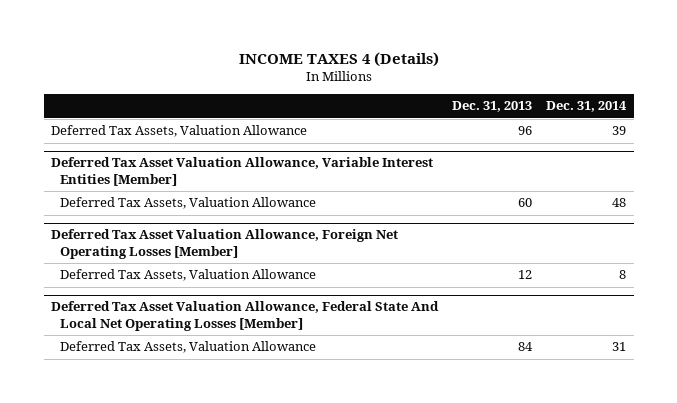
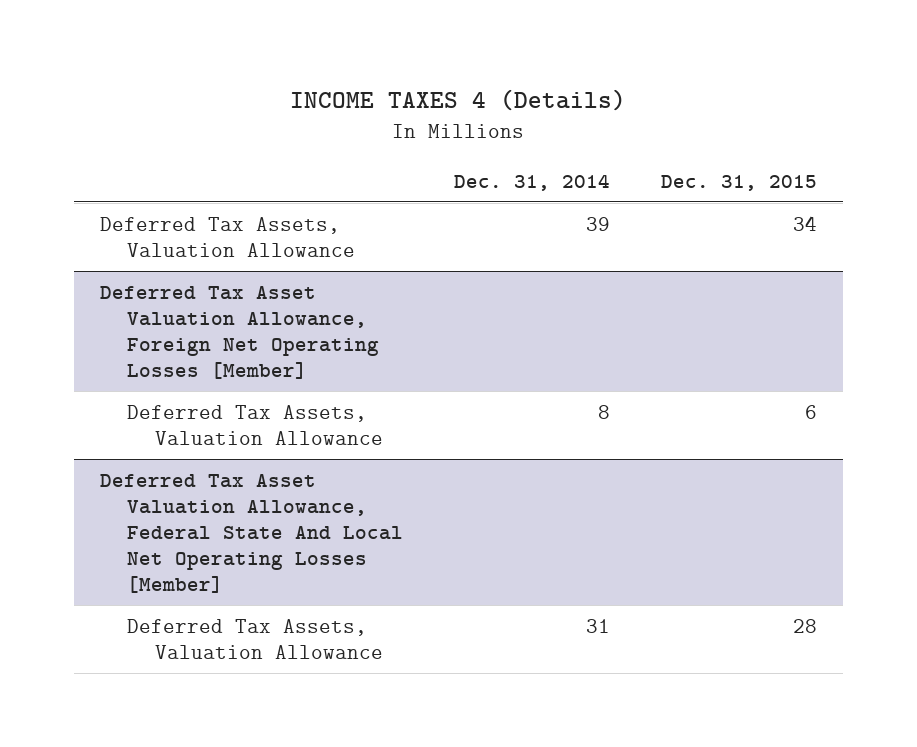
- | Dec. 31, 2013 | Dec. 31, 2014
+ | Dec. 31, 2014 | Dec. 31, 2015
- Deferred Tax Asset Valuation Allowance, Variable Interest Entities [Member]
- Deferred Tax Assets, Valuation Allowance | 60 | 48

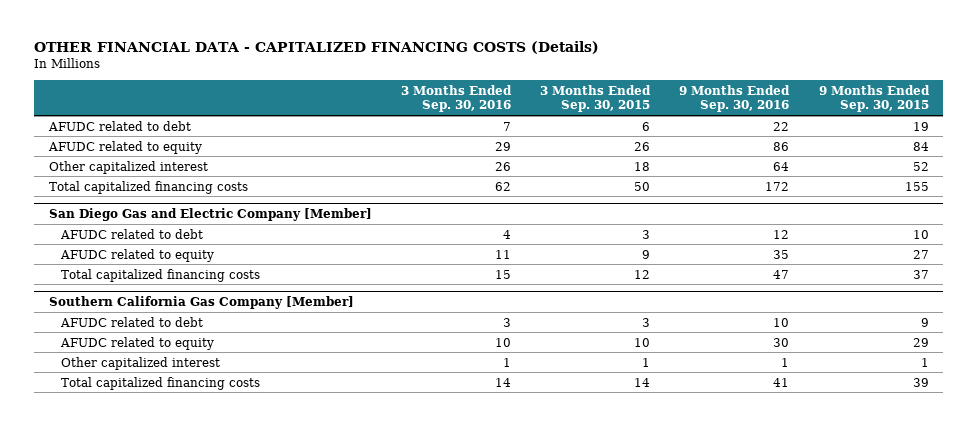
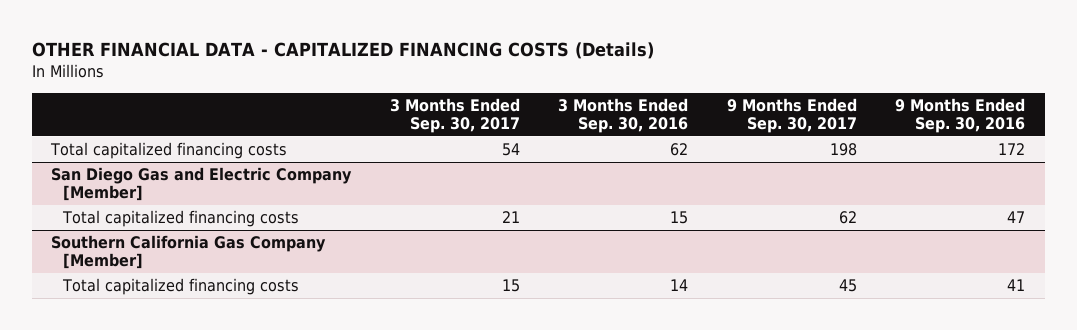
- | 3 Months Ended Sep. 30, 2016 | 3 Months Ended Sep. 30, 2015 | 9 Months Ended Sep. 30, 2016 | 9 Months Ended Sep. 30, 2015
+ | 3 Months Ended Sep. 30, 2017 | 3 Months Ended Sep. 30, 2016 | 9 Months Ended Sep. 30, 2017 | 9 Months Ended Sep. 30, 2016
- AFUDC related to debt | 7 | 6 | 22 | 19
- AFUDC related to equity | 29 | 26 | 86 | 84
- Other capitalized interest | 26 | 18 | 64 | 52
@ San Diego Gas and Electric Company [Member]
- AFUDC related to debt | 4 | 3 | 12 | 10
- AFUDC related to equity | 11 | 9 | 35 | 27
@ Southern California Gas Company [Member]
- AFUDC related to debt | 3 | 3 | 10 | 9
- AFUDC related to equity | 10 | 10 | 30 | 29
- Other capitalized interest | 1 | 1 | 1 | 1

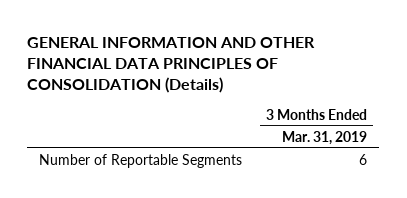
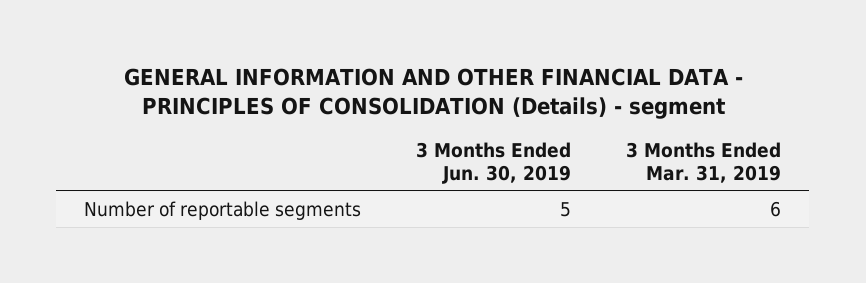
- GENERAL INFORMATION AND OTHER FINANCIAL DATA PRINCIPLES OF CONSOLIDATION (Details)
+ GENERAL INFORMATION AND OTHER FINANCIAL DATA - PRINCIPLES OF CONSOLIDATION (Details) - segment
- | 3 Months Ended Mar. 31, 2019
+ | 3 Months Ended Jun. 30, 2019 | 3 Months Ended Mar. 31, 2019
- Number of Reportable Segments | 6
+ Number of reportable segments | 5 | 6

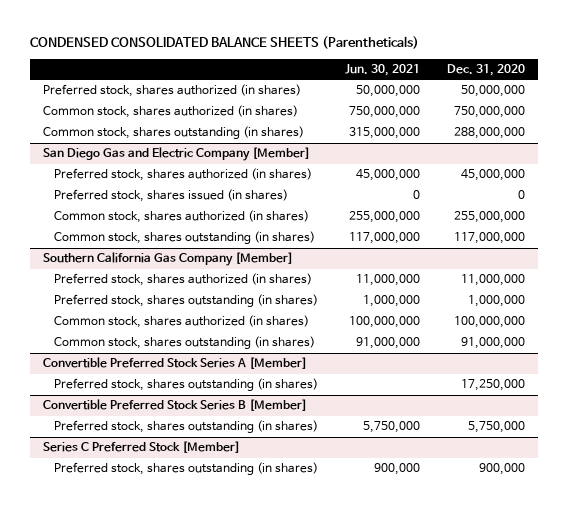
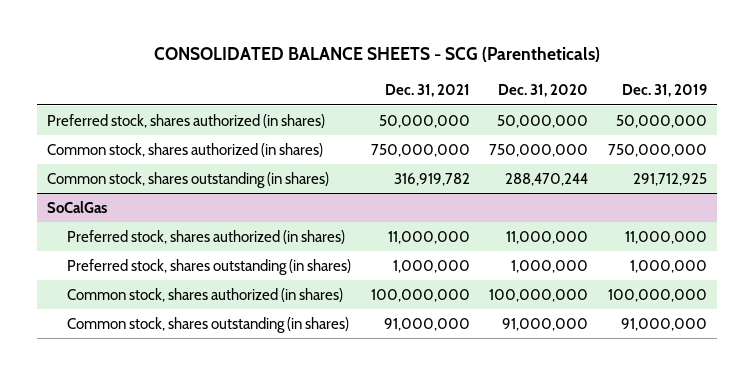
- CONDENSED CONSOLIDATED BALANCE SHEETS (Parentheticals)
+ CONSOLIDATED BALANCE SHEETS - SCG (Parentheticals)
- | Jun. 30, 2021 | Dec. 31, 2020
+ | Dec. 31, 2021 | Dec. 31, 2020 | Dec. 31, 2019
- Common stock, shares outstanding (in shares) | 315,000,000 | 288,000,000
- San Diego Gas and Electric Company [Member]
- Preferred stock, shares authorized (in shares) | 45,000,000 | 45,000,000
- Preferred stock, shares issued (in shares) | 0 | 0
- Common stock, shares authorized (in shares) | 255,000,000 | 255,000,000
- Common stock, shares outstanding (in shares) | 117,000,000 | 117,000,000
- Southern California Gas Company [Member]
+ Common stock, shares outstanding (in shares) | 316,919,782 | 288,470,244 | 291,712,925
+ SoCalGas
- Convertible Preferred Stock Series A [Member]
- Preferred stock, shares outstanding (in shares) | | 17,250,000
- Convertible Preferred Stock Series B [Member]
- Preferred stock, shares outstanding (in shares) | 5,750,000 | 5,750,000
- Series C Preferred Stock [Member]
- Preferred stock, shares outstanding (in shares) | 900,000 | 900,000

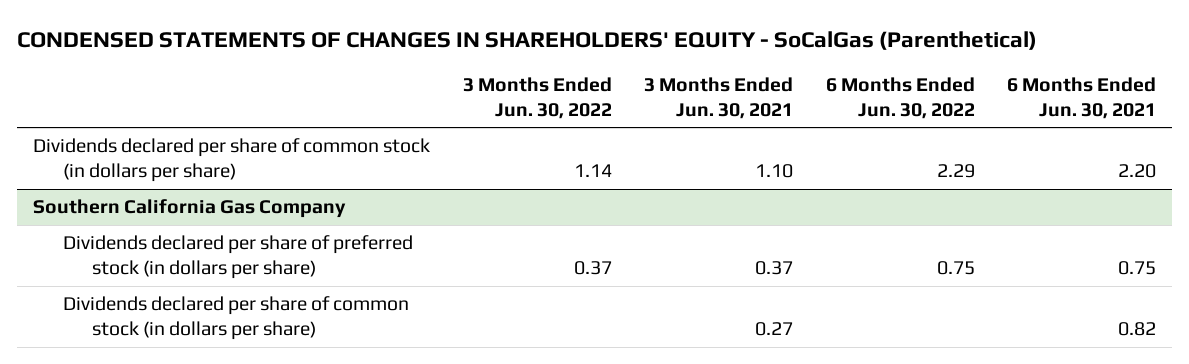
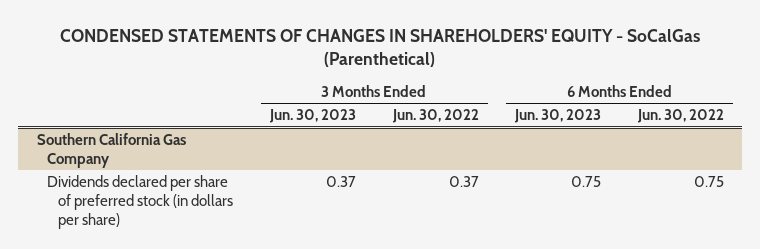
- | 3 Months Ended Jun. 30, 2022 | 3 Months Ended Jun. 30, 2021 | 6 Months Ended Jun. 30, 2022 | 6 Months Ended Jun. 30, 2021
+ | 3 Months Ended Jun. 30, 2023 | 3 Months Ended Jun. 30, 2022 | 6 Months Ended Jun. 30, 2023 | 6 Months Ended Jun. 30, 2022
- Dividends declared per share of common stock (in dollars per share) | 1.14 | 1.10 | 2.29 | 2.20
@ Southern California Gas Company
- Dividends declared per share of common stock (in dollars per share) | | 0.27 | | 0.82

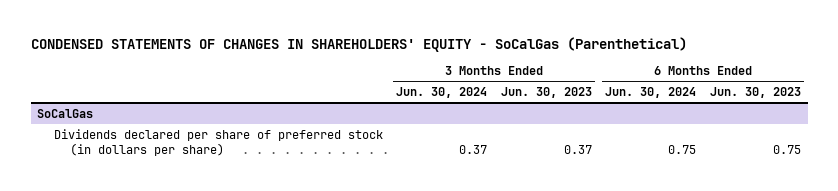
- | 3 Months Ended Jun. 30, 2023 | 3 Months Ended Jun. 30, 2022 | 6 Months Ended Jun. 30, 2023 | 6 Months Ended Jun. 30, 2022
+ | 3 Months Ended Jun. 30, 2024 | 3 Months Ended Jun. 30, 2023 | 6 Months Ended Jun. 30, 2024 | 6 Months Ended Jun. 30, 2023
- Southern California Gas Company
+ SoCalGas

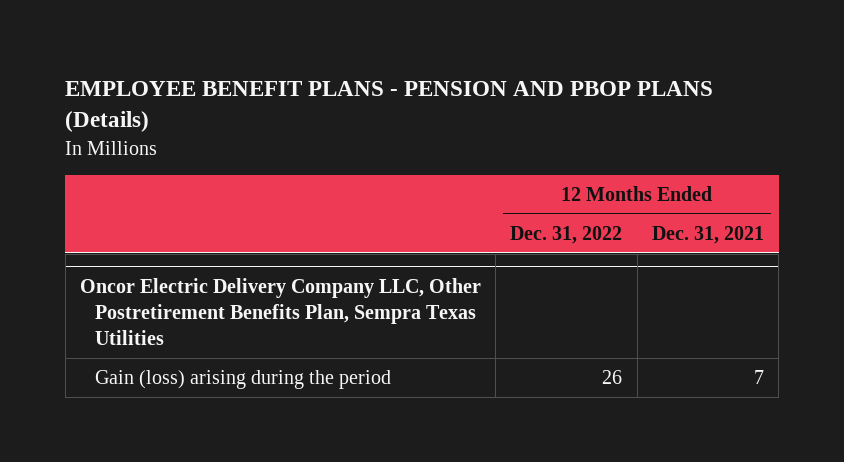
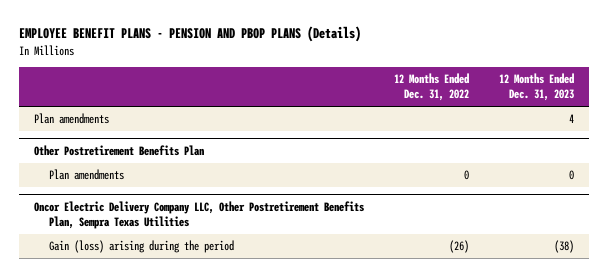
- | 12 Months Ended Dec. 31, 2022 | 12 Months Ended Dec. 31, 2021
+ | 12 Months Ended Dec. 31, 2022 | 12 Months Ended Dec. 31, 2023
+ Plan amendments | | 4
+ Other Postretirement Benefits Plan
+ Plan amendments | 0 | 0
@ Oncor Electric Delivery Company LLC, Other Postretirement Benefits Plan, Sempra Texas Utilities
- Gain (loss) arising during the period | 26 | 7
+ Gain (loss) arising during the period | (26) | (38)

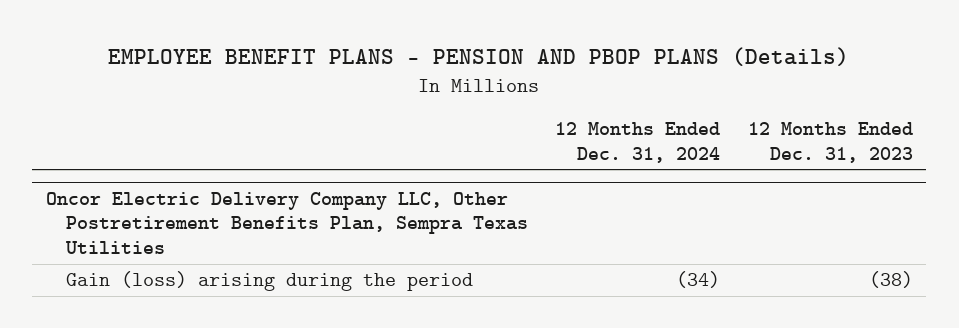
- | 12 Months Ended Dec. 31, 2022 | 12 Months Ended Dec. 31, 2023
+ | 12 Months Ended Dec. 31, 2024 | 12 Months Ended Dec. 31, 2023
- Plan amendments | | 4
- Other Postretirement Benefits Plan
- Plan amendments | 0 | 0

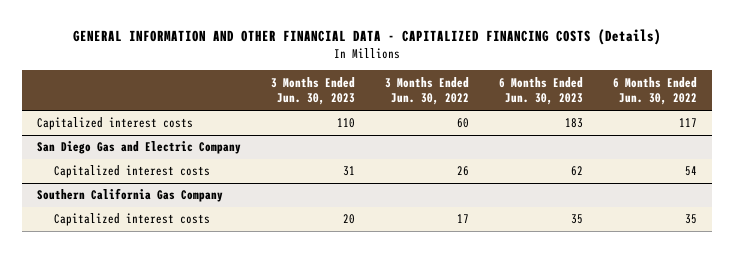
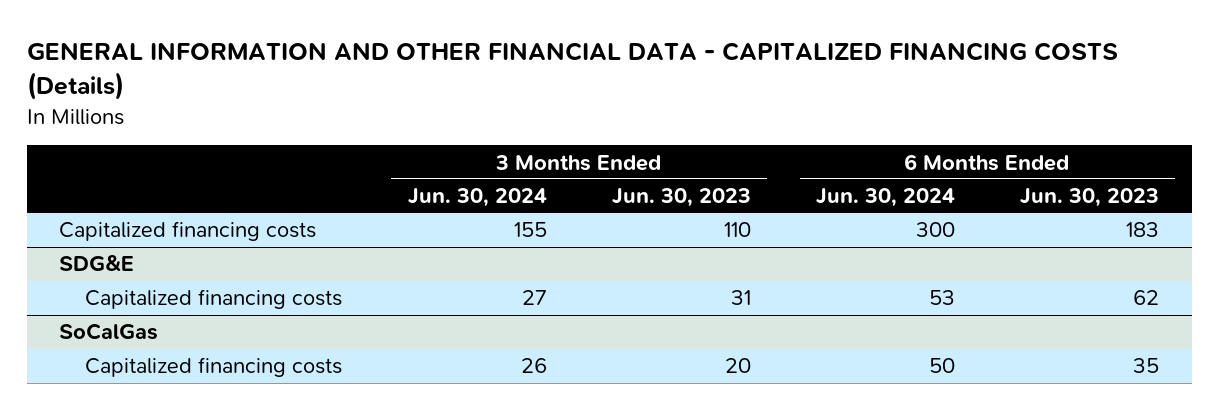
- | 3 Months Ended Jun. 30, 2023 | 3 Months Ended Jun. 30, 2022 | 6 Months Ended Jun. 30, 2023 | 6 Months Ended Jun. 30, 2022
+ | 3 Months Ended Jun. 30, 2024 | 3 Months Ended Jun. 30, 2023 | 6 Months Ended Jun. 30, 2024 | 6 Months Ended Jun. 30, 2023
- Capitalized interest costs | 110 | 60 | 183 | 117
- San Diego Gas and Electric Company
- Capitalized interest costs | 31 | 26 | 62 | 54
- Southern California Gas Company
- Capitalized interest costs | 20 | 17 | 35 | 35
+ Capitalized financing costs | 155 | 110 | 300 | 183
+ SDG&E
+ Capitalized financing costs | 27 | 31 | 53 | 62
+ SoCalGas
+ Capitalized financing costs | 26 | 20 | 50 | 35

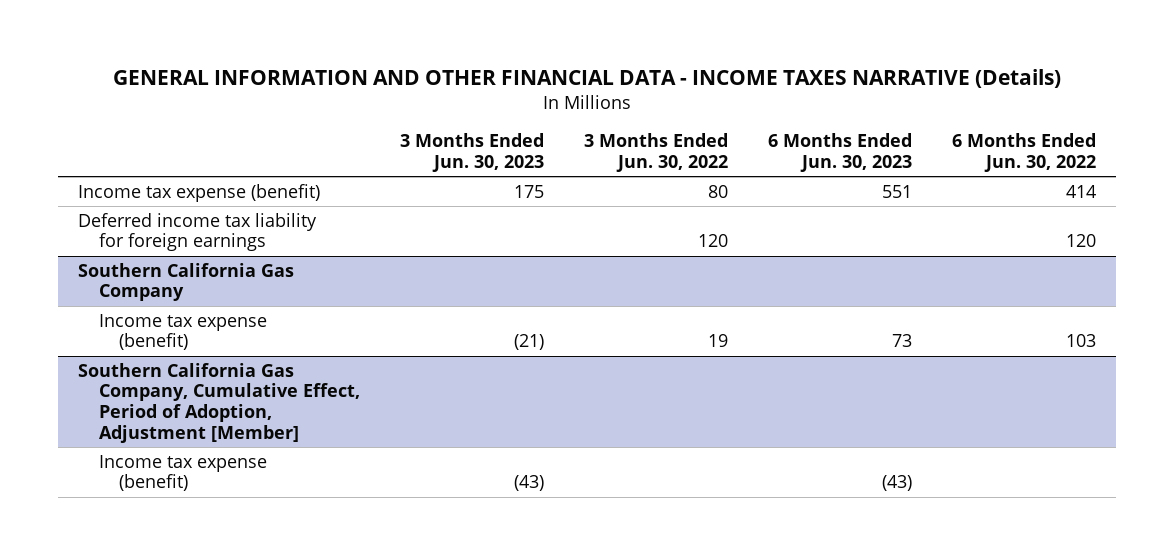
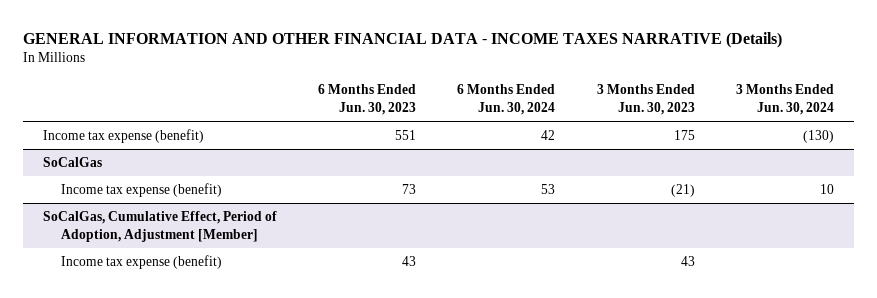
- | 3 Months Ended Jun. 30, 2023 | 3 Months Ended Jun. 30, 2022 | 6 Months Ended Jun. 30, 2023 | 6 Months Ended Jun. 30, 2022
+ | 6 Months Ended Jun. 30, 2023 | 6 Months Ended Jun. 30, 2024 | 3 Months Ended Jun. 30, 2023 | 3 Months Ended Jun. 30, 2024
- Deferred income tax liability for foreign earnings | | 120 | | 120
- Southern California Gas Company
+ SoCalGas
- Southern California Gas Company, Cumulative Effect, Period of Adoption, Adjustment [Member]
- Income tax expense (benefit) | (43) | | (43) |
+ SoCalGas, Cumulative Effect, Period of Adoption, Adjustment [Member]
+ Income tax expense (benefit) | 43 | | 43 |

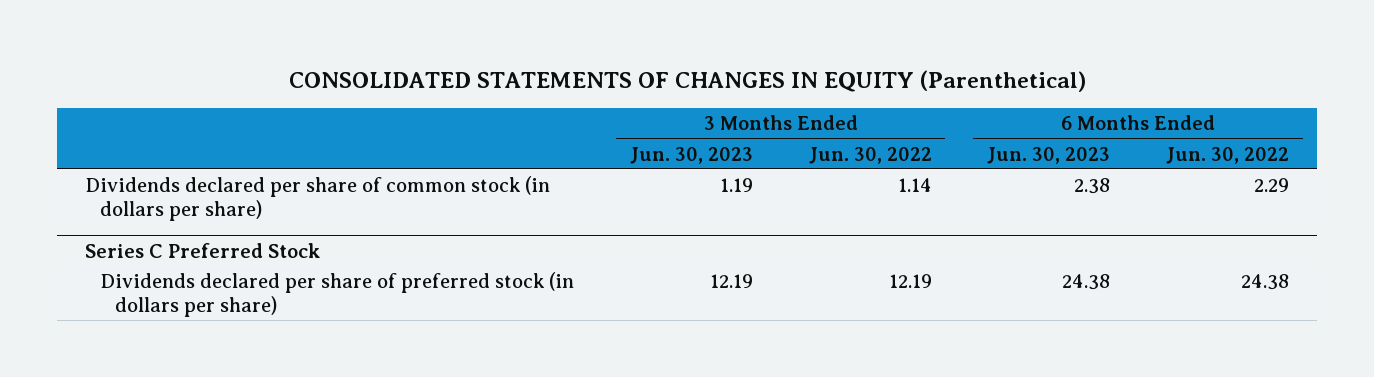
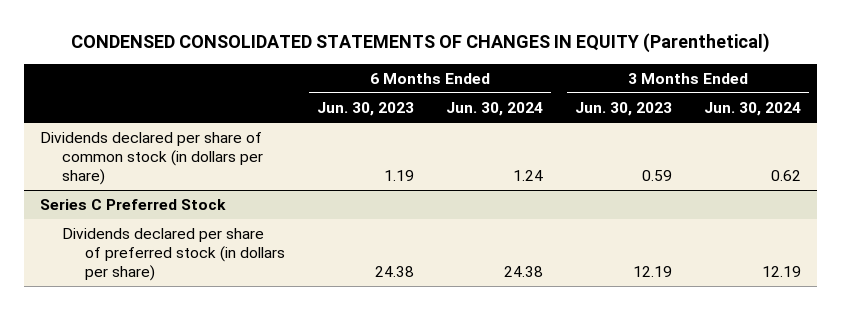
- CONSOLIDATED STATEMENTS OF CHANGES IN EQUITY (Parenthetical)
+ CONDENSED CONSOLIDATED STATEMENTS OF CHANGES IN EQUITY (Parenthetical)
- | 3 Months Ended Jun. 30, 2023 | 3 Months Ended Jun. 30, 2022 | 6 Months Ended Jun. 30, 2023 | 6 Months Ended Jun. 30, 2022
+ | 6 Months Ended Jun. 30, 2023 | 6 Months Ended Jun. 30, 2024 | 3 Months Ended Jun. 30, 2023 | 3 Months Ended Jun. 30, 2024
- Dividends declared per share of common stock (in dollars per share) | 1.19 | 1.14 | 2.38 | 2.29
+ Dividends declared per share of common stock (in dollars per share) | 1.19 | 1.24 | 0.59 | 0.62

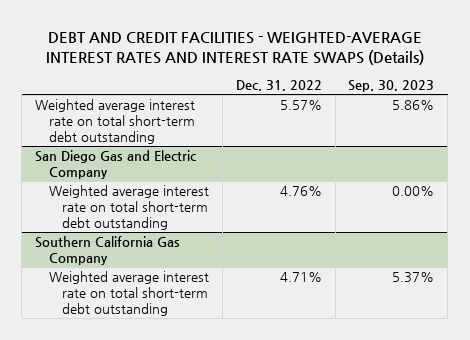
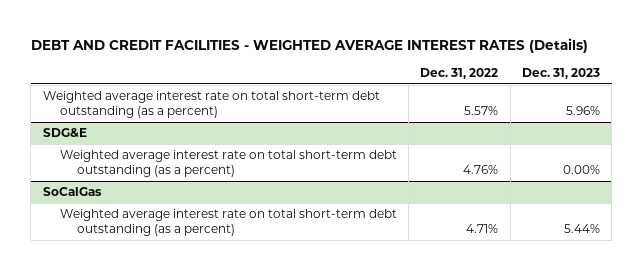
- DEBT AND CREDIT FACILITIES - WEIGHTED-AVERAGE INTEREST RATES AND INTEREST RATE SWAPS (Details)
+ DEBT AND CREDIT FACILITIES - WEIGHTED AVERAGE INTEREST RATES (Details)
- | Dec. 31, 2022 | Sep. 30, 2023
+ | Dec. 31, 2022 | Dec. 31, 2023
- Weighted average interest rate on total short-term debt outstanding | 5.57% | 5.86%
- San Diego Gas and Electric Company
- Weighted average interest rate on total short-term debt outstanding | 4.76% | 0.00%
- Southern California Gas Company
- Weighted average interest rate on total short-term debt outstanding | 4.71% | 5.37%
+ Weighted average interest rate on total short-term debt outstanding (as a percent) | 5.57% | 5.96%
+ SDG&E
+ Weighted average interest rate on total short-term debt outstanding (as a percent) | 4.76% | 0.00%
+ SoCalGas
+ Weighted average interest rate on total short-term debt outstanding (as a percent) | 4.71% | 5.44%

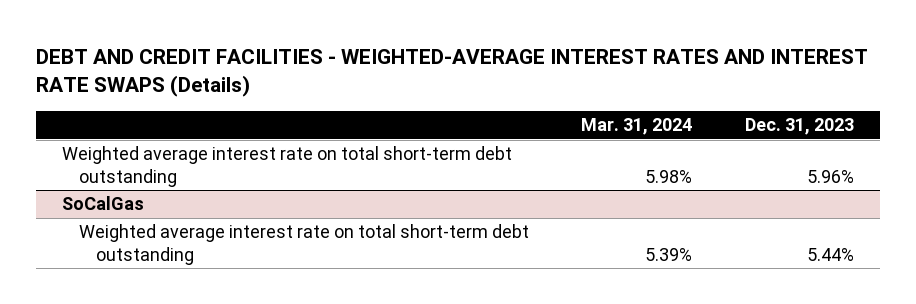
- DEBT AND CREDIT FACILITIES - WEIGHTED AVERAGE INTEREST RATES (Details)
+ DEBT AND CREDIT FACILITIES - WEIGHTED-AVERAGE INTEREST RATES AND INTEREST RATE SWAPS (Details)
- | Dec. 31, 2022 | Dec. 31, 2023
+ | Mar. 31, 2024 | Dec. 31, 2023
- Weighted average interest rate on total short-term debt outstanding (as a percent) | 5.57% | 5.96%
- SDG&E
- Weighted average interest rate on total short-term debt outstanding (as a percent) | 4.76% | 0.00%
+ Weighted average interest rate on total short-term debt outstanding | 5.98% | 5.96%
@ SoCalGas
- Weighted average interest rate on total short-term debt outstanding (as a percent) | 4.71% | 5.44%
+ Weighted average interest rate on total short-term debt outstanding | 5.39% | 5.44%

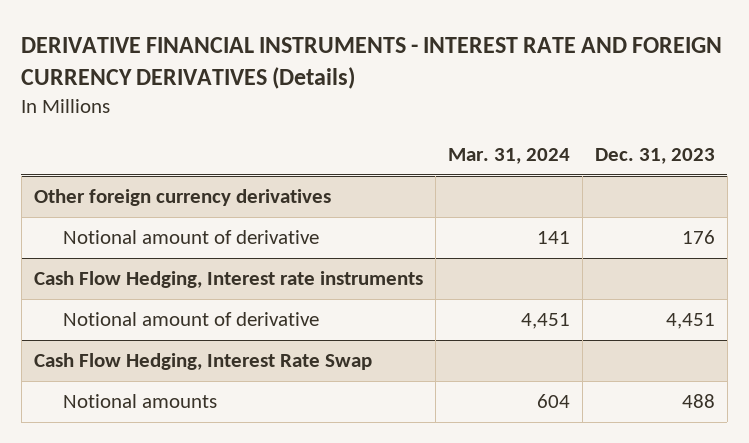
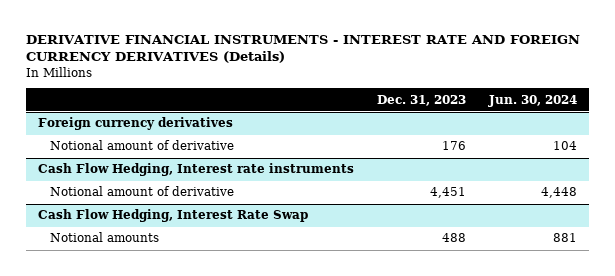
- | Mar. 31, 2024 | Dec. 31, 2023
+ | Dec. 31, 2023 | Jun. 30, 2024
- Other foreign currency derivatives
+ Foreign currency derivatives

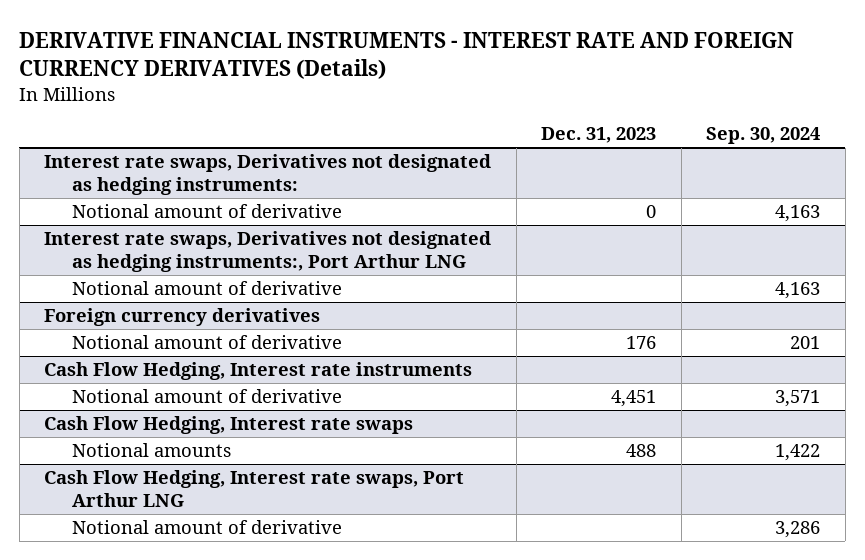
- | Dec. 31, 2023 | Jun. 30, 2024
+ | Dec. 31, 2023 | Sep. 30, 2024
+ Interest rate swaps, Derivatives not designated as hedging instruments:
+ Notional amount of derivative | 0 | 4,163
+ Interest rate swaps, Derivatives not designated as hedging instruments:, Port Arthur LNG
+ Notional amount of derivative | | 4,163
- Cash Flow Hedging, Interest Rate Swap
+ Cash Flow Hedging, Interest rate swaps
+ Cash Flow Hedging, Interest rate swaps, Port Arthur LNG
+ Notional amount of derivative | | 3,286

